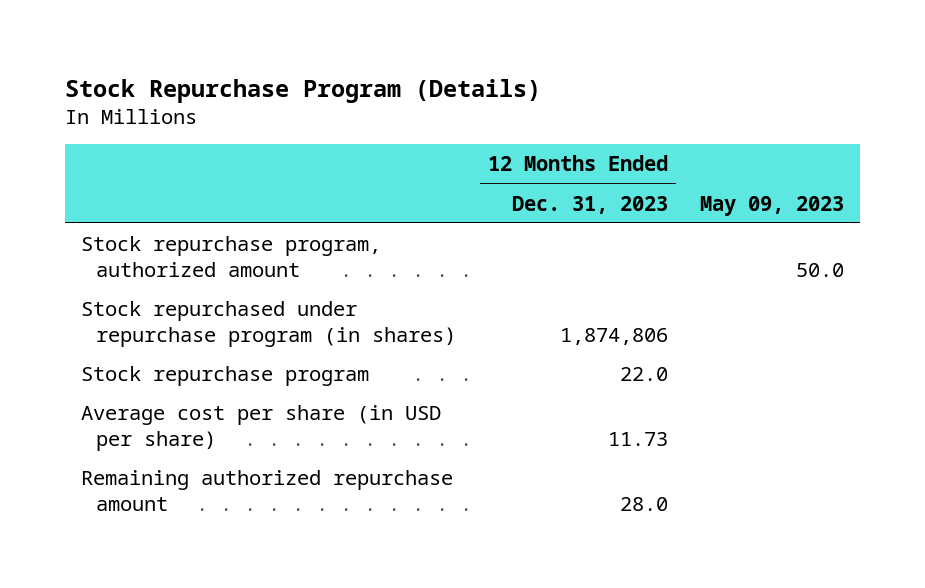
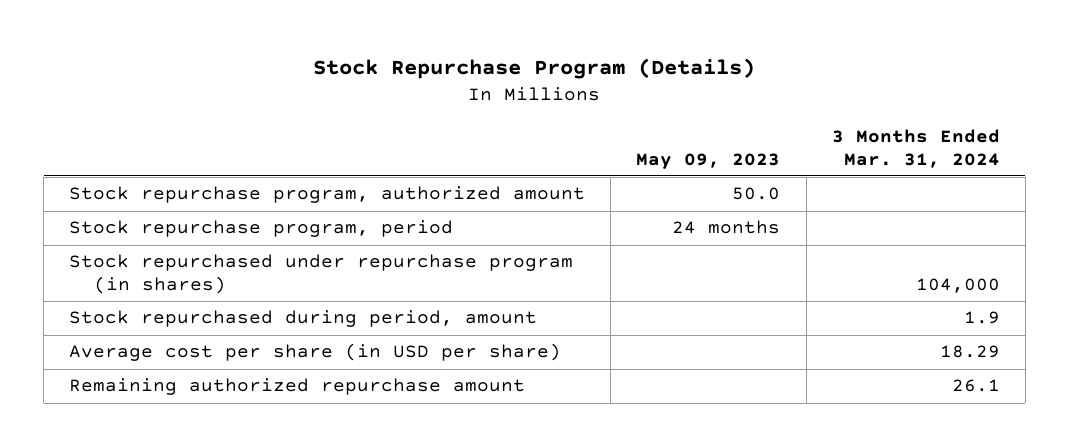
- | 12 Months Ended Dec. 31, 2023 | May 09, 2023
+ | May 09, 2023 | 3 Months Ended Mar. 31, 2024
+ Stock repurchase program, period | 24 months |
- Stock repurchase program | 22.0 |
+ Stock repurchased during period, amount | | 1.9

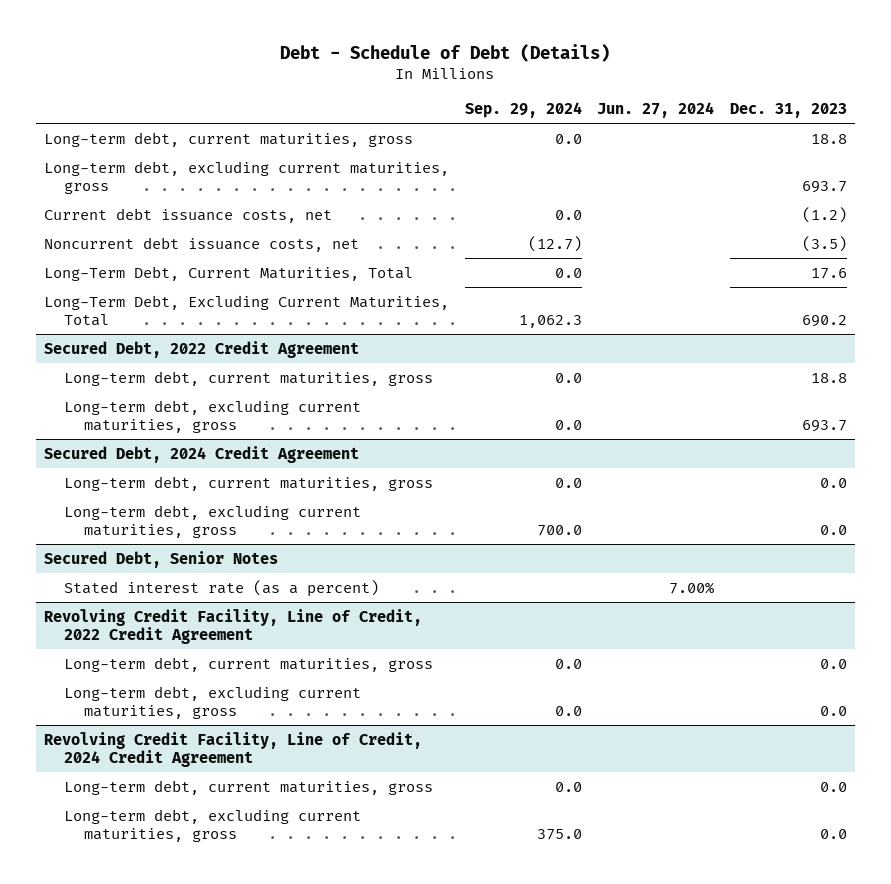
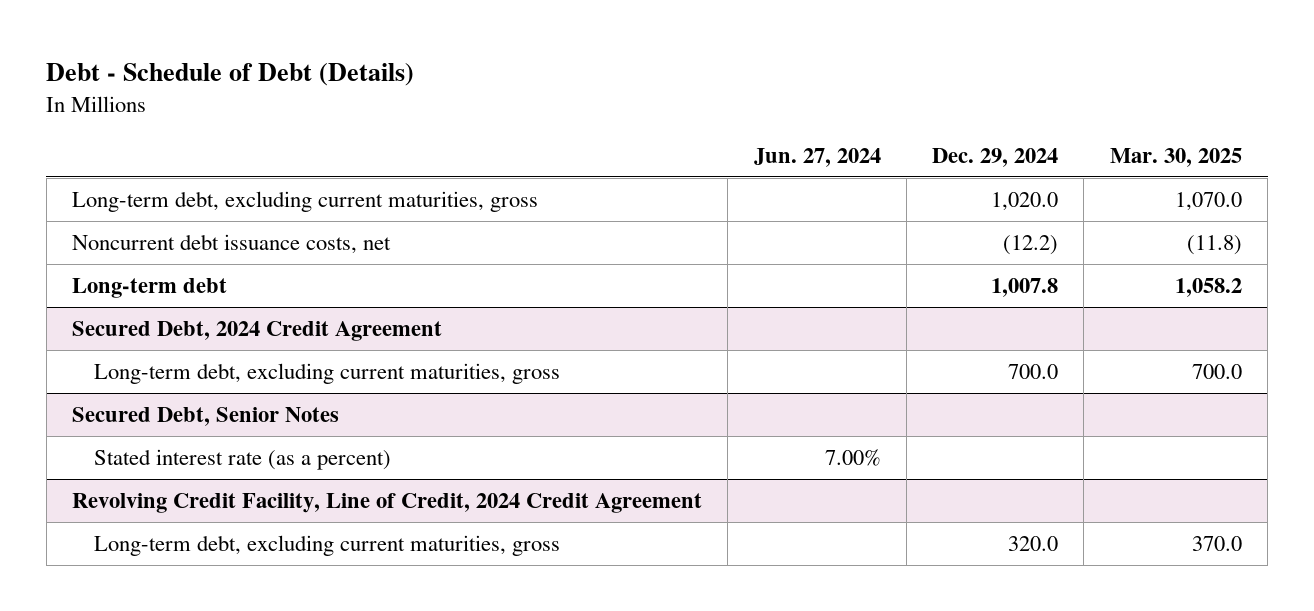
- | Sep. 29, 2024 | Jun. 27, 2024 | Dec. 31, 2023
+ | Jun. 27, 2024 | Dec. 29, 2024 | Mar. 30, 2025
- Long-term debt, current maturities, gross | 0.0 | | 18.8
- Current debt issuance costs, net | 0.0 | | (1.2)
- Long-Term Debt, Current Maturities, Total | 0.0 | | 17.6
- Long-Term Debt, Excluding Current Maturities, Total | 1,062.3 | | 690.2
- Secured Debt, 2022 Credit Agreement
- Long-term debt, current maturities, gross | 0.0 | | 18.8
- Long-term debt, excluding current maturities, gross | 0.0 | | 693.7
+ Long-term debt | | 1,007.8 | 1,058.2
@ Secured Debt, 2024 Credit Agreement
- Long-term debt, current maturities, gross | 0.0 | | 0.0
- Revolving Credit Facility, Line of Credit, 2022 Credit Agreement
- Long-term debt, current maturities, gross | 0.0 | | 0.0
- Long-term debt, excluding current maturities, gross | 0.0 | | 0.0
@ Revolving Credit Facility, Line of Credit, 2024 Credit Agreement
- Long-term debt, current maturities, gross | 0.0 | | 0.0

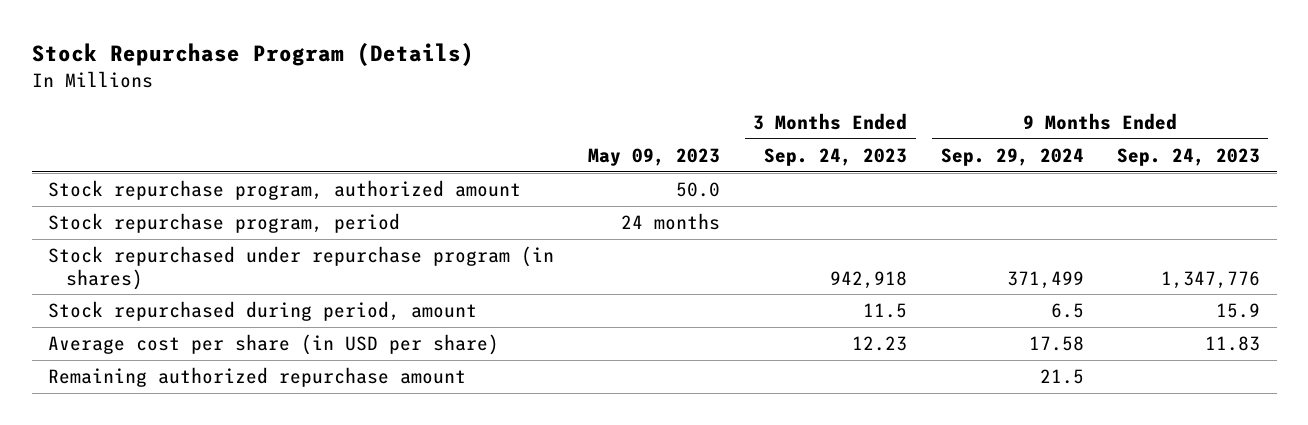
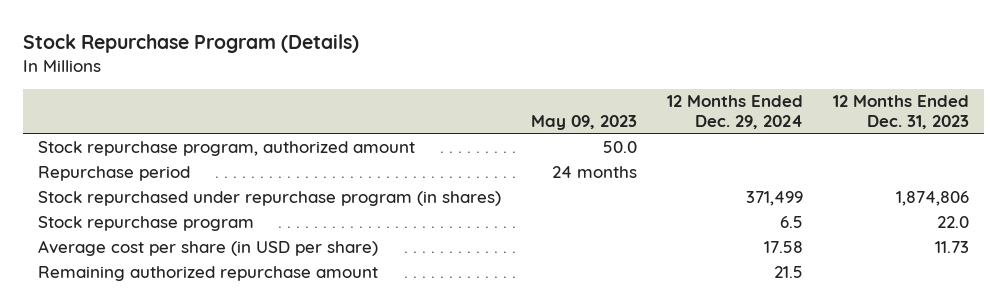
- | May 09, 2023 | 3 Months Ended Sep. 24, 2023 | 9 Months Ended Sep. 29, 2024 | 9 Months Ended Sep. 24, 2023
+ | May 09, 2023 | 12 Months Ended Dec. 29, 2024 | 12 Months Ended Dec. 31, 2023
- Stock repurchase program, period | 24 months | | |
+ Repurchase period | 24 months | |
- Stock repurchased during period, amount | | 11.5 | 6.5 | 15.9
+ Stock repurchase program | | 6.5 | 22.0

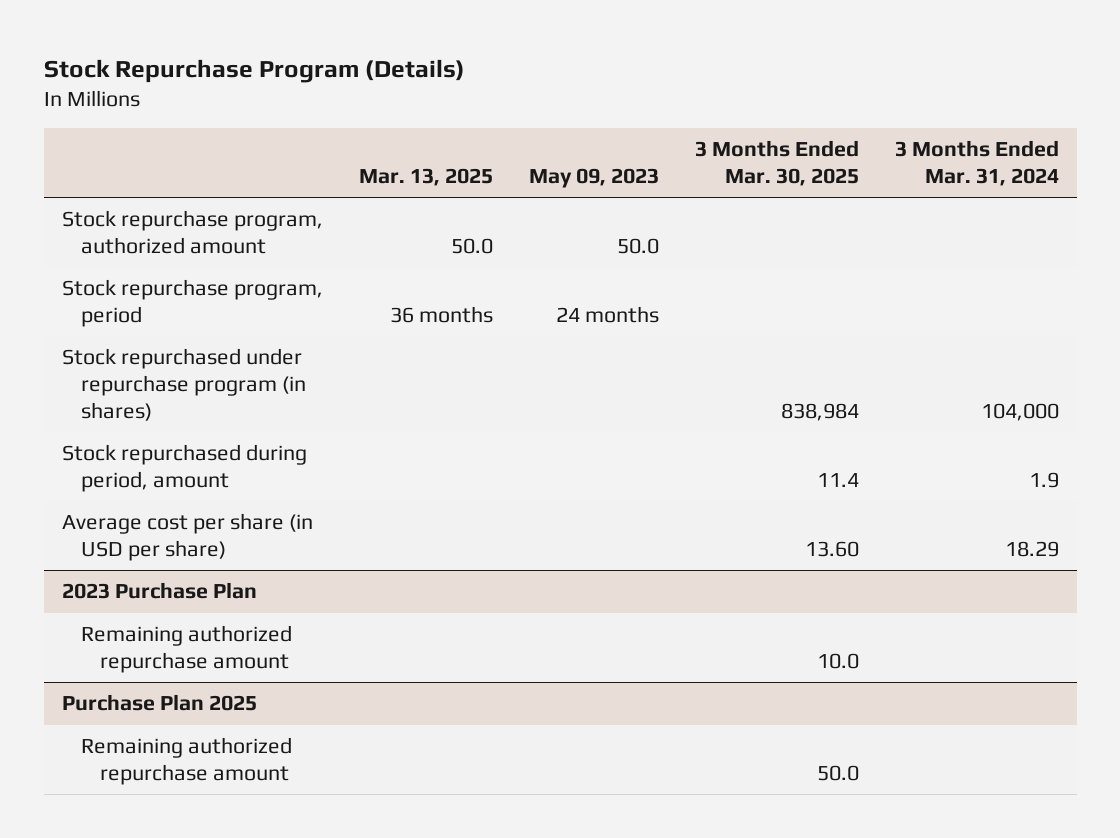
- | May 09, 2023 | 12 Months Ended Dec. 29, 2024 | 12 Months Ended Dec. 31, 2023
+ | Mar. 13, 2025 | May 09, 2023 | 3 Months Ended Mar. 30, 2025 | 3 Months Ended Mar. 31, 2024
- Repurchase period | 24 months | |
+ Stock repurchase program, period | 36 months | 24 months | |
- Stock repurchase program | | 6.5 | 22.0
+ Stock repurchased during period, amount | | | 11.4 | 1.9
- Remaining authorized repurchase amount | | 21.5 |
+ 2023 Purchase Plan
+ Remaining authorized repurchase amount | | | 10.0 |
+ Purchase Plan 2025
+ Remaining authorized repurchase amount | | | 50.0 |

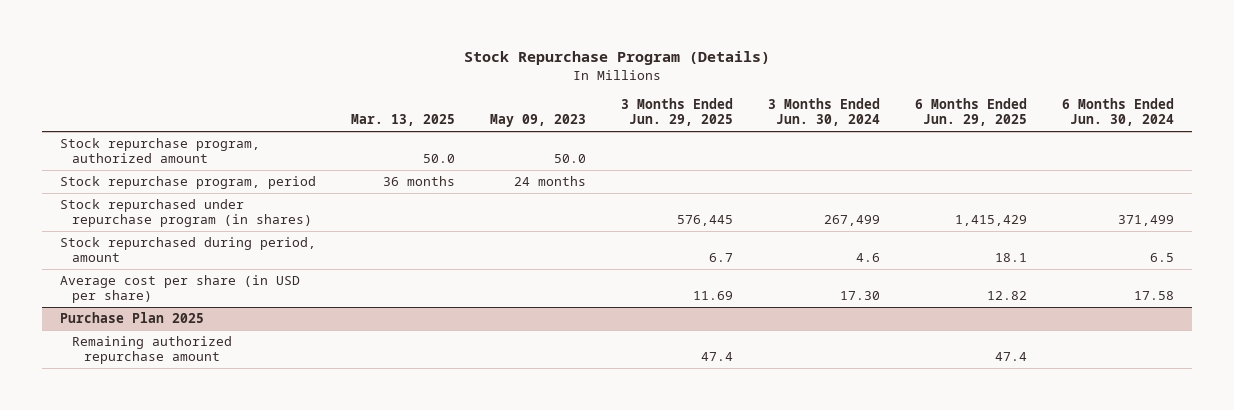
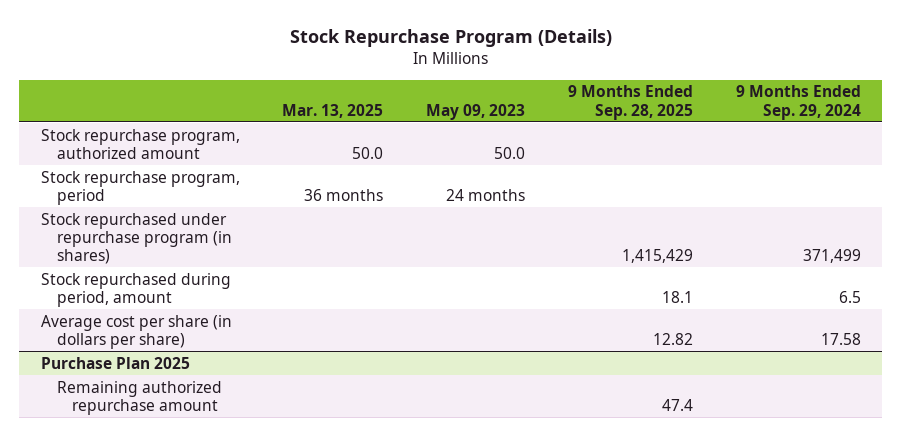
- | Mar. 13, 2025 | May 09, 2023 | 3 Months Ended Jun. 29, 2025 | 3 Months Ended Jun. 30, 2024 | 6 Months Ended Jun. 29, 2025 | 6 Months Ended Jun. 30, 2024
+ | Mar. 13, 2025 | May 09, 2023 | 9 Months Ended Sep. 28, 2025 | 9 Months Ended Sep. 29, 2024
- Average cost per share (in USD per share) | | | 11.69 | 17.30 | 12.82 | 17.58
+ Average cost per share (in dollars per share) | | | 12.82 | 17.58

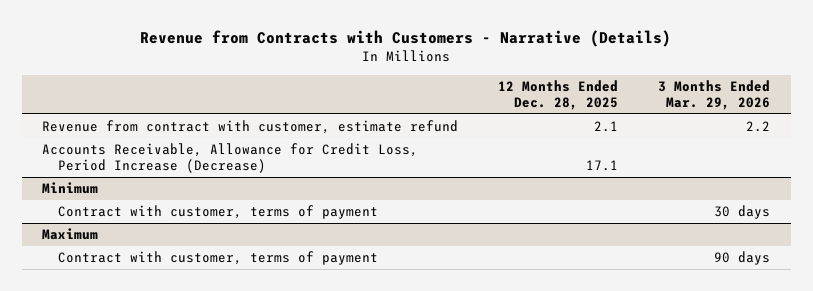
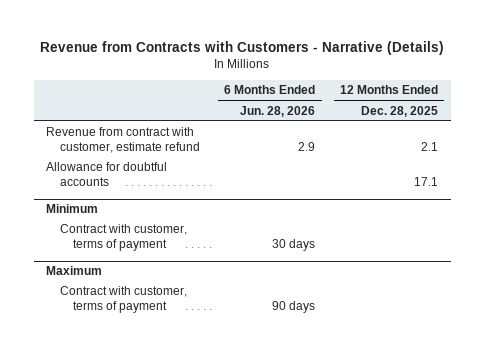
- | 12 Months Ended Dec. 28, 2025 | 3 Months Ended Mar. 29, 2026
+ | 6 Months Ended Jun. 28, 2026 | 12 Months Ended Dec. 28, 2025
- Accounts Receivable, Allowance for Credit Loss, Period Increase (Decrease) | 17.1 |
+ Allowance for doubtful accounts | | 17.1

